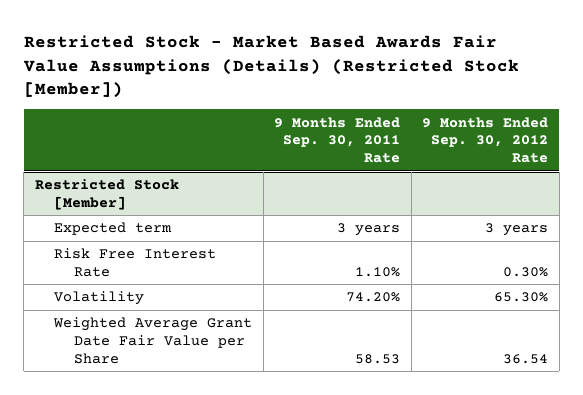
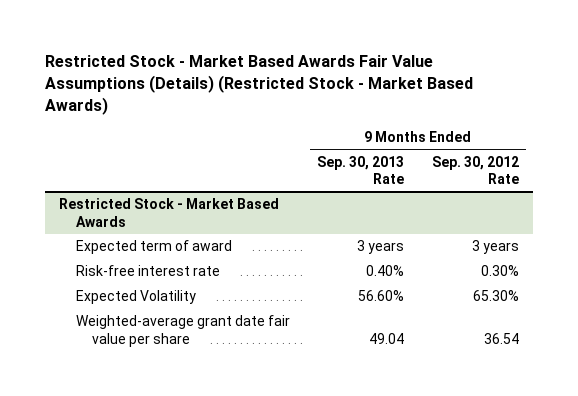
- Restricted Stock - Market Based Awards Fair Value Assumptions (Details) (Restricted Stock [Member])
+ Restricted Stock - Market Based Awards Fair Value Assumptions (Details) (Restricted Stock - Market Based Awards)
- | 9 Months Ended Sep. 30, 2011 Rate | 9 Months Ended Sep. 30, 2012 Rate
+ | 9 Months Ended Sep. 30, 2013 Rate | 9 Months Ended Sep. 30, 2012 Rate
- Restricted Stock [Member]
- Expected term | 3 years | 3 years
- Risk Free Interest Rate | 1.10% | 0.30%
- Volatility | 74.20% | 65.30%
- Weighted Average Grant Date Fair Value per Share | 58.53 | 36.54
+ Restricted Stock - Market Based Awards
+ Expected term of award | 3 years | 3 years
+ Risk-free interest rate | 0.40% | 0.30%
+ Expected Volatility | 56.60% | 65.30%
+ Weighted-average grant date fair value per share | 49.04 | 36.54

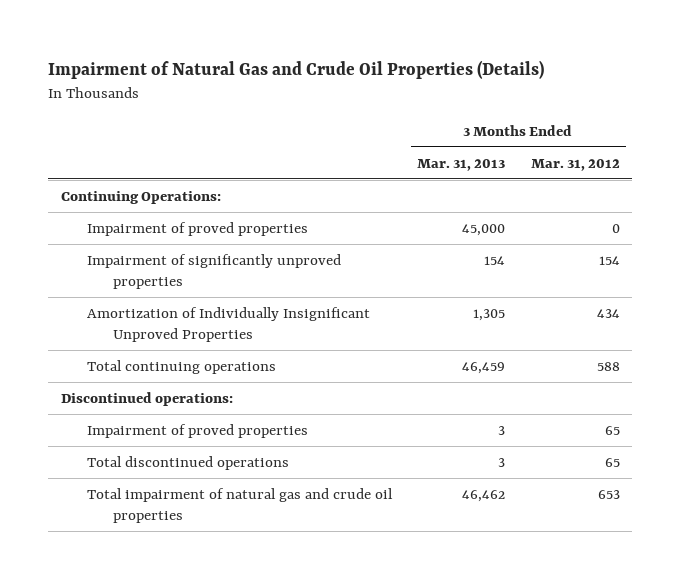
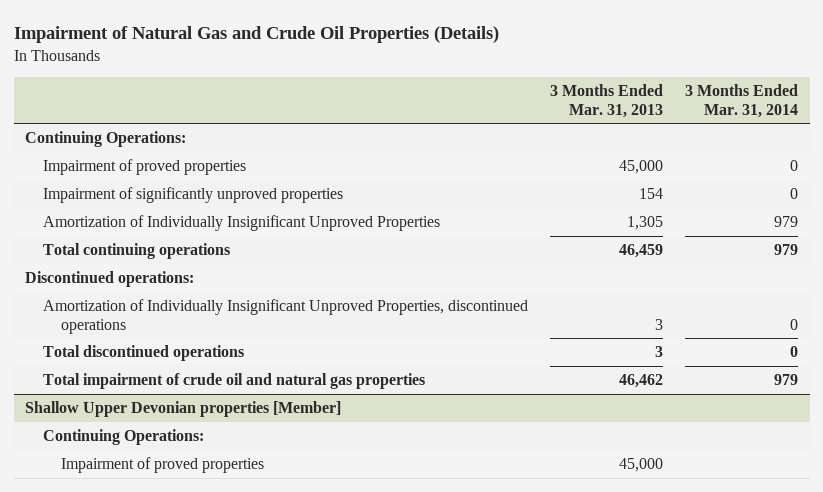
- | 3 Months Ended Mar. 31, 2013 | 3 Months Ended Mar. 31, 2012
+ | 3 Months Ended Mar. 31, 2013 | 3 Months Ended Mar. 31, 2014
- Impairment of proved properties | 3 | 65
+ Amortization of Individually Insignificant Unproved Properties, discontinued operations | 3 | 0
- Total impairment of natural gas and crude oil properties | 46,462 | 653
+ Total impairment of crude oil and natural gas properties | 46,462 | 979
+ Shallow Upper Devonian properties [Member]
+ Continuing Operations:
+ Impairment of proved properties | 45,000 |

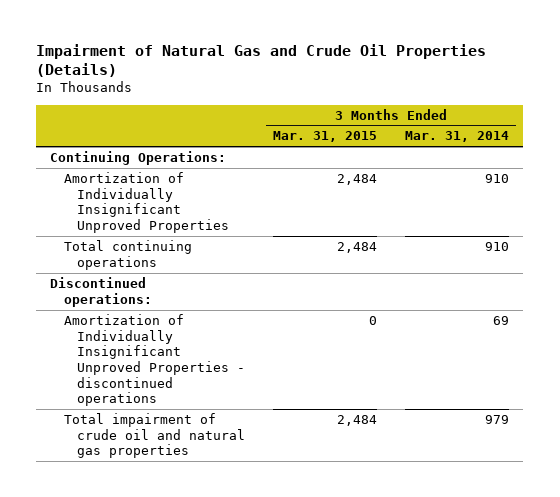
- | 3 Months Ended Mar. 31, 2013 | 3 Months Ended Mar. 31, 2014
+ | 3 Months Ended Mar. 31, 2015 | 3 Months Ended Mar. 31, 2014
- Impairment of proved properties | 45,000 | 0
- Impairment of significantly unproved properties | 154 | 0
- Amortization of Individually Insignificant Unproved Properties | 1,305 | 979
- Total continuing operations | 46,459 | 979
+ Amortization of Individually Insignificant Unproved Properties | 2,484 | 910
+ Total continuing operations | 2,484 | 910
- Amortization of Individually Insignificant Unproved Properties, discontinued operations | 3 | 0
- Total discontinued operations | 3 | 0
+ Amortization of Individually Insignificant Unproved Properties - discontinued operations | 0 | 69
- Shallow Upper Devonian properties [Member]
- Continuing Operations:
- Impairment of proved properties | 45,000 |

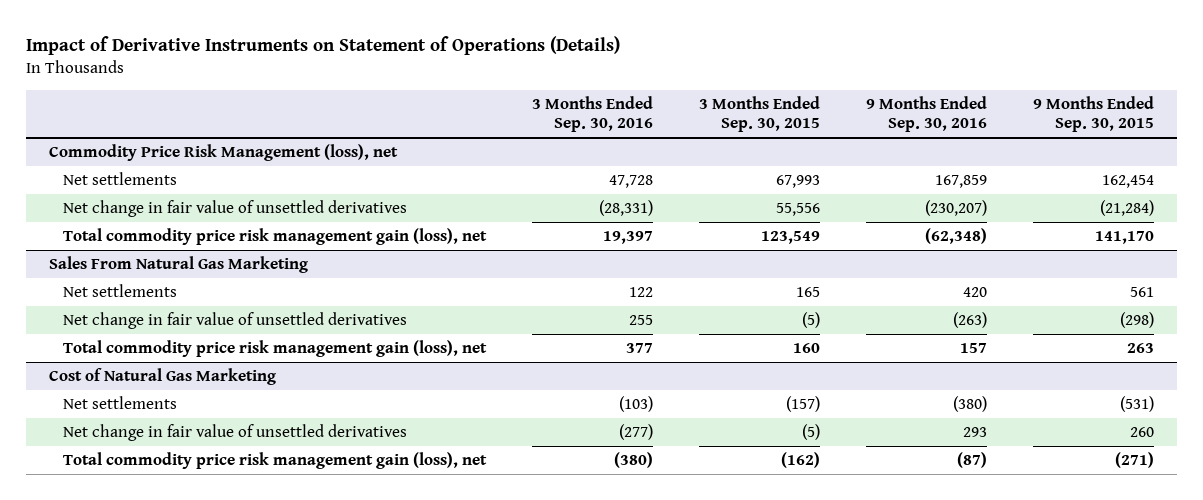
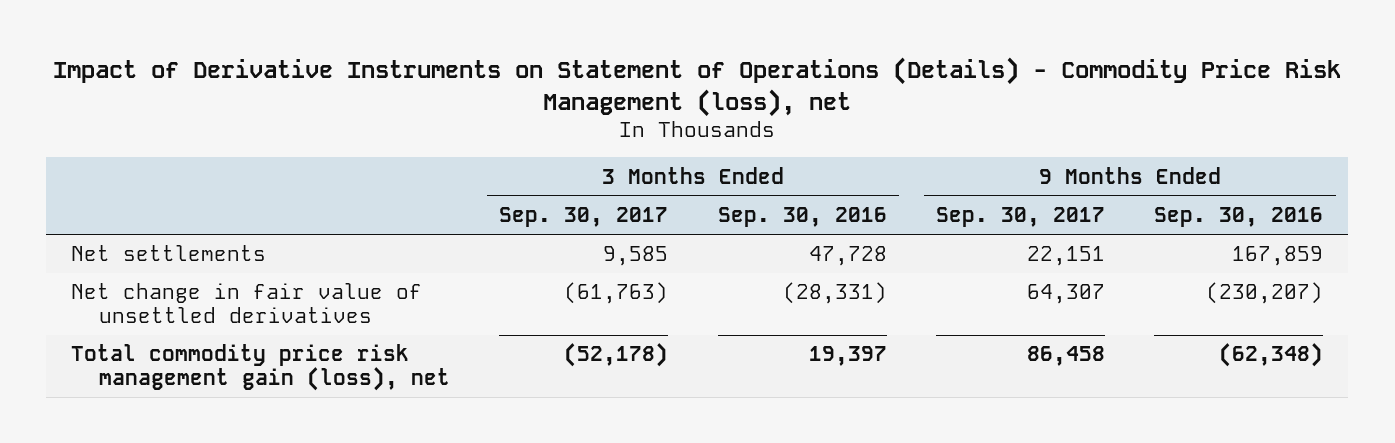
- Impact of Derivative Instruments on Statement of Operations (Details)
+ Impact of Derivative Instruments on Statement of Operations (Details) - Commodity Price Risk Management (loss), net
- | 3 Months Ended Sep. 30, 2016 | 3 Months Ended Sep. 30, 2015 | 9 Months Ended Sep. 30, 2016 | 9 Months Ended Sep. 30, 2015
+ | 3 Months Ended Sep. 30, 2017 | 3 Months Ended Sep. 30, 2016 | 9 Months Ended Sep. 30, 2017 | 9 Months Ended Sep. 30, 2016
- Commodity Price Risk Management (loss), net
- Sales From Natural Gas Marketing
- Net settlements | 122 | 165 | 420 | 561
- Net change in fair value of unsettled derivatives | 255 | (5) | (263) | (298)
- Total commodity price risk management gain (loss), net | 377 | 160 | 157 | 263
- Cost of Natural Gas Marketing
- Net settlements | (103) | (157) | (380) | (531)
- Net change in fair value of unsettled derivatives | (277) | (5) | 293 | 260
- Total commodity price risk management gain (loss), net | (380) | (162) | (87) | (271)

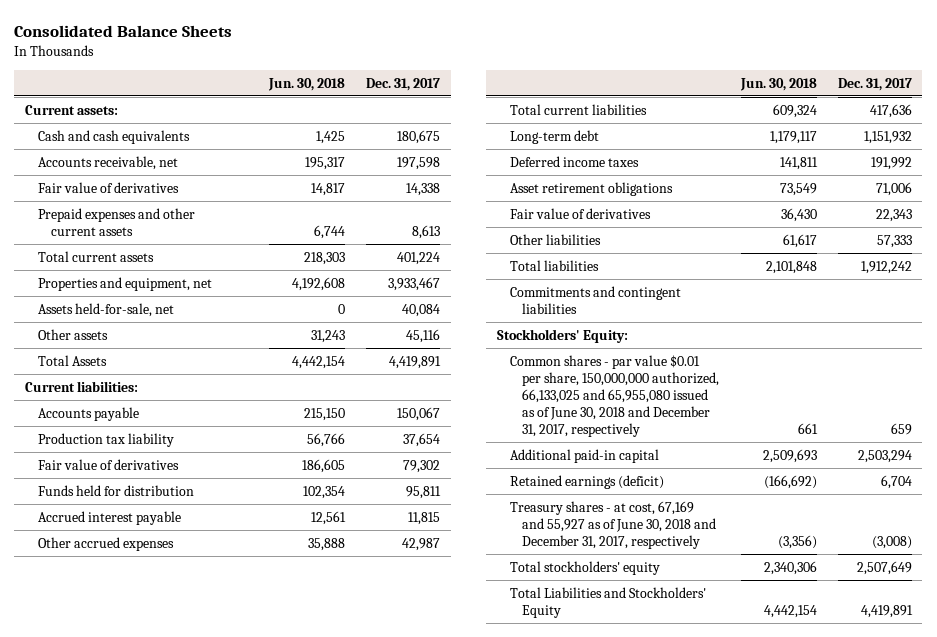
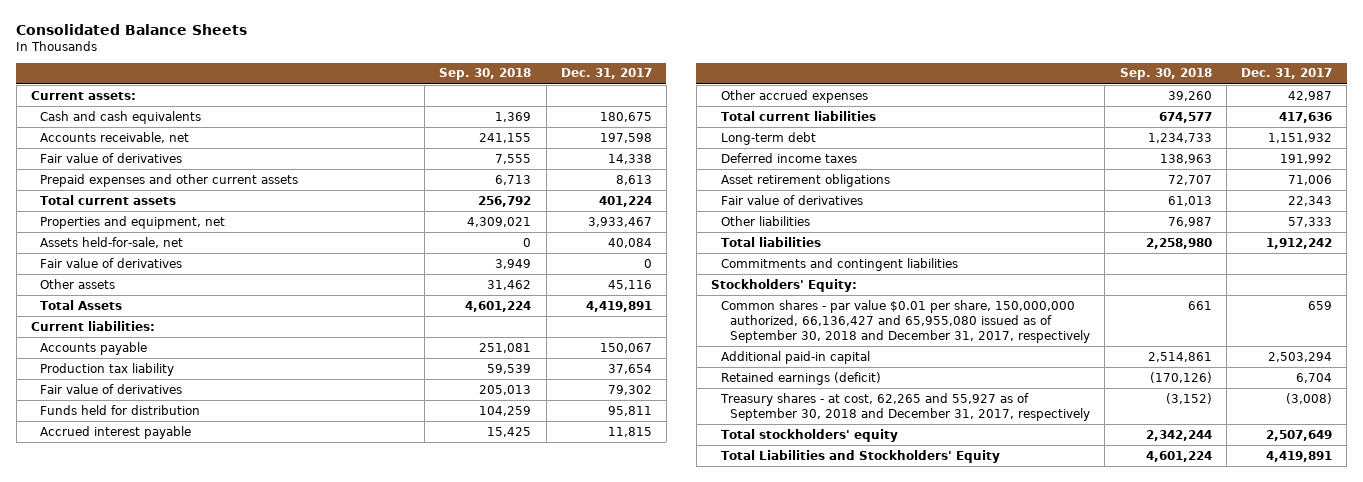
- | Jun. 30, 2018 | Dec. 31, 2017
+ | Sep. 30, 2018 | Dec. 31, 2017
+ Fair value of derivatives | 3,949 | 0
- Common shares - par value $0.01 per share, 150,000,000 authorized, 66,133,025 and 65,955,080 issued as of June 30, 2018 and December 31, 2017, respectively | 661 | 659
+ Common shares - par value $0.01 per share, 150,000,000 authorized, 66,136,427 and 65,955,080 issued as of September 30, 2018 and December 31, 2017, respectively | 661 | 659
- Treasury shares - at cost, 67,169 and 55,927 as of June 30, 2018 and December 31, 2017, respectively | (3,356) | (3,008)
+ Treasury shares - at cost, 62,265 and 55,927 as of September 30, 2018 and December 31, 2017, respectively | (3,152) | (3,008)

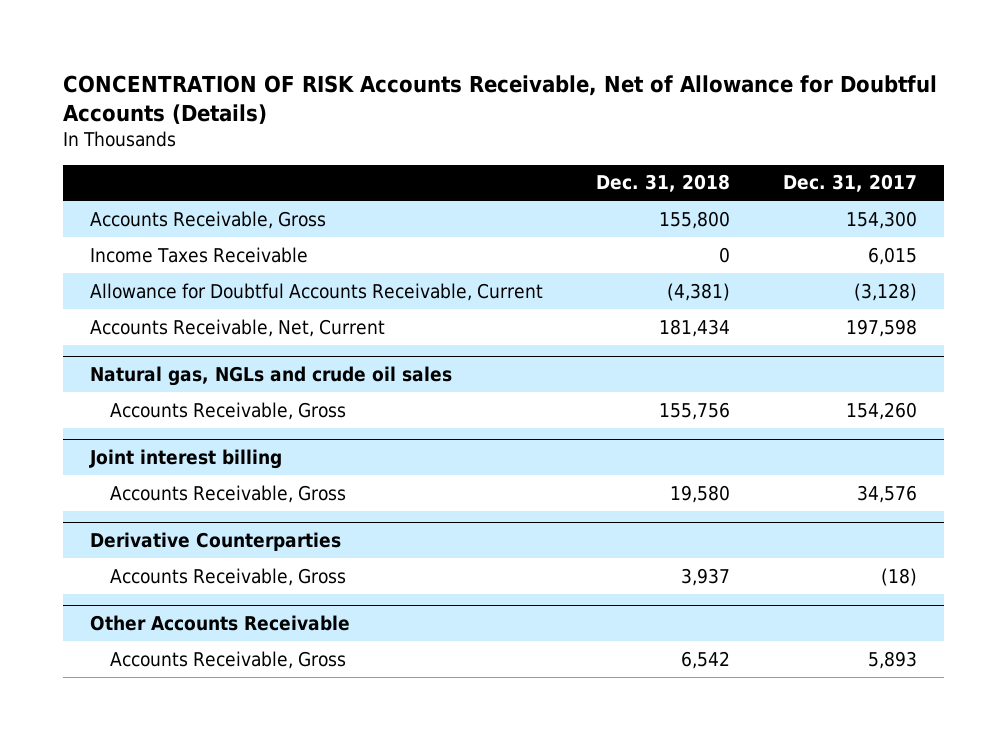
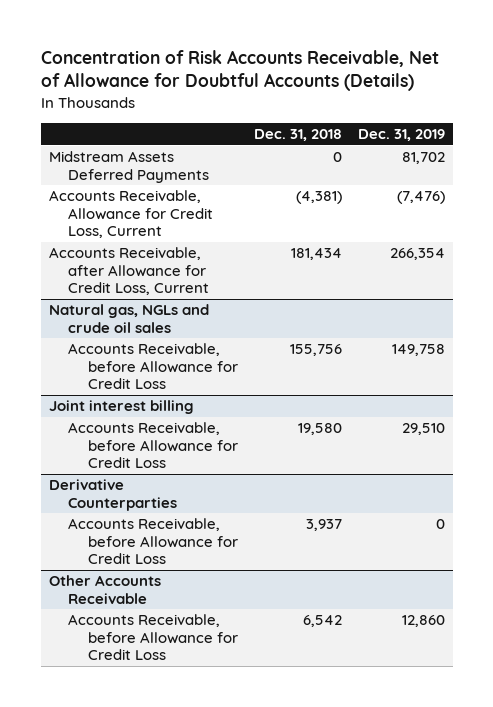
- CONCENTRATION OF RISK Accounts Receivable, Net of Allowance for Doubtful Accounts (Details)
+ Concentration of Risk Accounts Receivable, Net of Allowance for Doubtful Accounts (Details)
- | Dec. 31, 2018 | Dec. 31, 2017
+ | Dec. 31, 2018 | Dec. 31, 2019
- Accounts Receivable, Gross | 155,800 | 154,300
- Income Taxes Receivable | 0 | 6,015
- Allowance for Doubtful Accounts Receivable, Current | (4,381) | (3,128)
- Accounts Receivable, Net, Current | 181,434 | 197,598
+ Midstream Assets Deferred Payments | 0 | 81,702
+ Accounts Receivable, Allowance for Credit Loss, Current | (4,381) | (7,476)
+ Accounts Receivable, after Allowance for Credit Loss, Current | 181,434 | 266,354
@ Natural gas, NGLs and crude oil sales
- Accounts Receivable, Gross | 155,756 | 154,260
+ Accounts Receivable, before Allowance for Credit Loss | 155,756 | 149,758
@ Joint interest billing
- Accounts Receivable, Gross | 19,580 | 34,576
+ Accounts Receivable, before Allowance for Credit Loss | 19,580 | 29,510
@ Derivative Counterparties
- Accounts Receivable, Gross | 3,937 | (18)
+ Accounts Receivable, before Allowance for Credit Loss | 3,937 | 0
@ Other Accounts Receivable
- Accounts Receivable, Gross | 6,542 | 5,893
+ Accounts Receivable, before Allowance for Credit Loss | 6,542 | 12,860

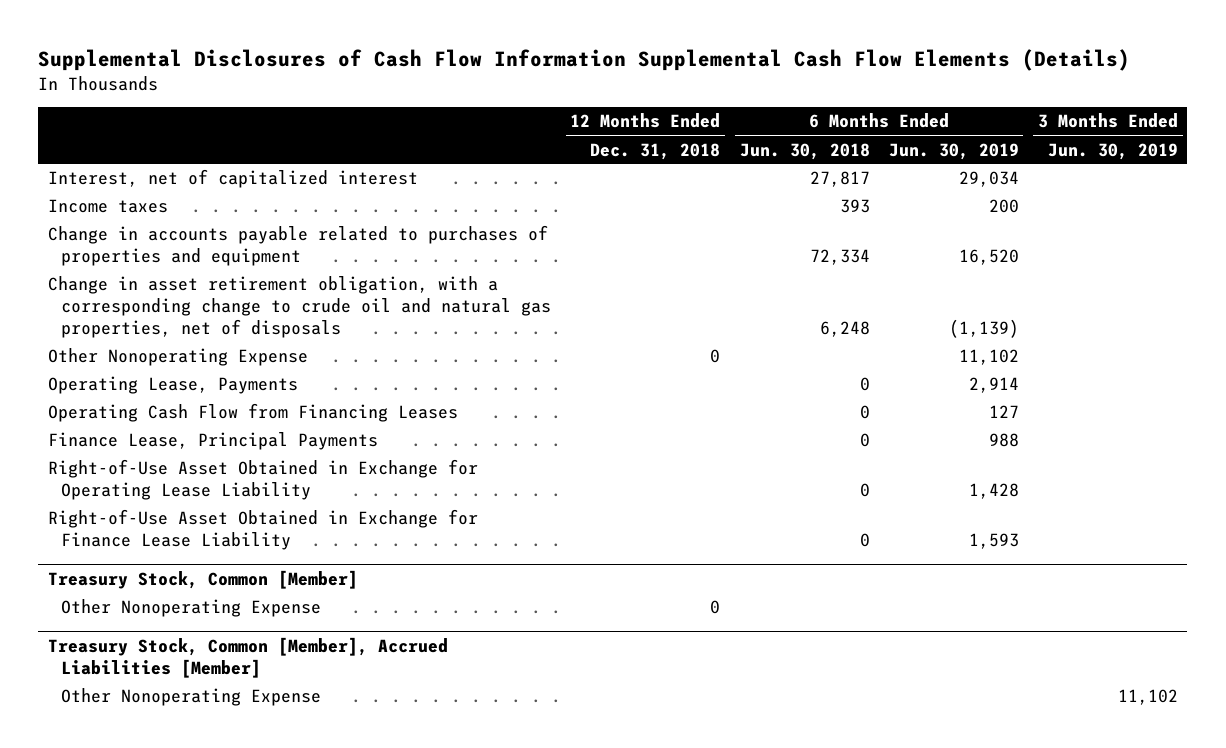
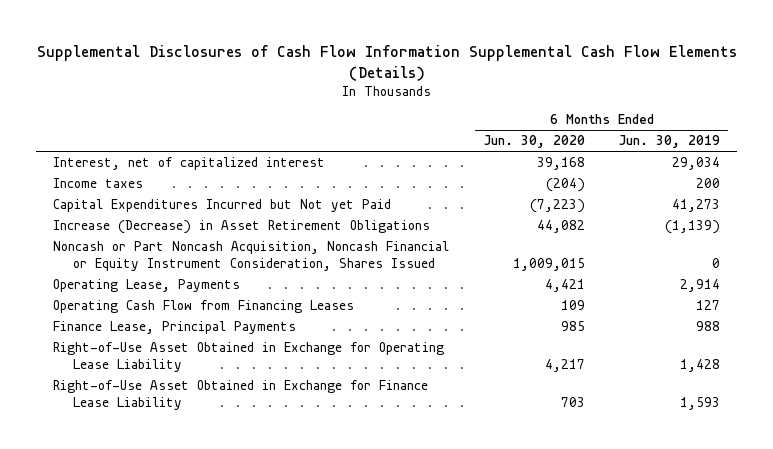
- | 12 Months Ended Dec. 31, 2018 | 6 Months Ended Jun. 30, 2018 | 6 Months Ended Jun. 30, 2019 | 3 Months Ended Jun. 30, 2019
+ | 6 Months Ended Jun. 30, 2020 | 6 Months Ended Jun. 30, 2019
- Change in accounts payable related to purchases of properties and equipment | | 72,334 | 16,520 |
- Change in asset retirement obligation, with a corresponding change to crude oil and natural gas properties, net of disposals | | 6,248 | (1,139) |
- Other Nonoperating Expense | 0 | | 11,102 |
+ Capital Expenditures Incurred but Not yet Paid | (7,223) | 41,273
+ Increase (Decrease) in Asset Retirement Obligations | 44,082 | (1,139)
+ Noncash or Part Noncash Acquisition, Noncash Financial or Equity Instrument Consideration, Shares Issued | 1,009,015 | 0
- Treasury Stock, Common [Member]
- Other Nonoperating Expense | 0 | | |
- Treasury Stock, Common [Member], Accrued Liabilities [Member]
- Other Nonoperating Expense | | | | 11,102

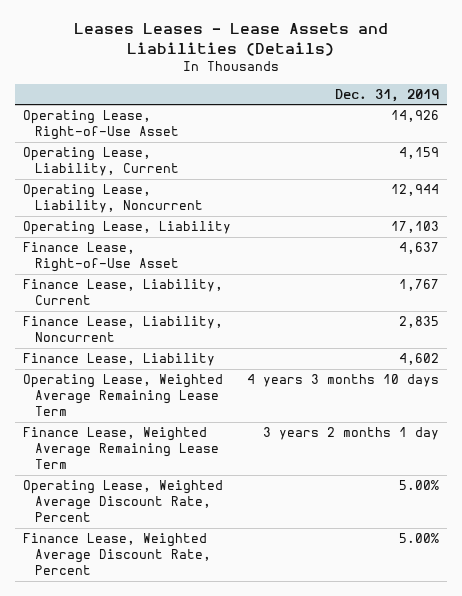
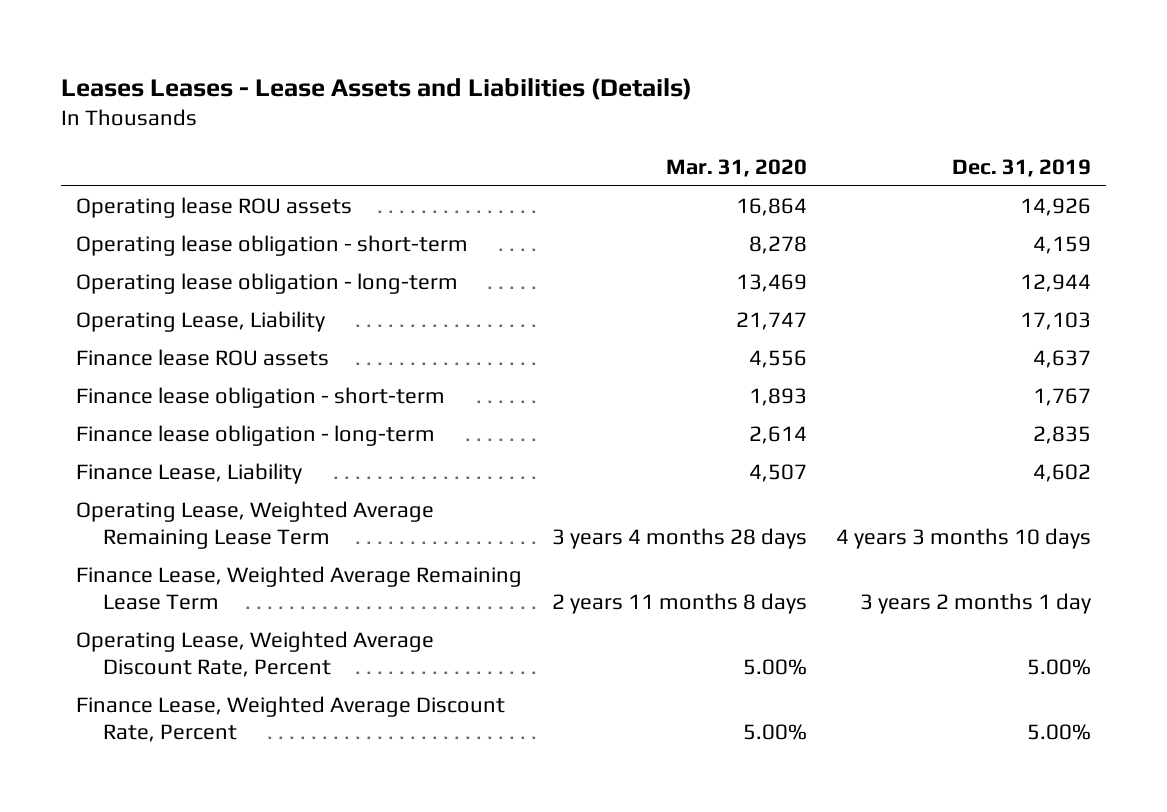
- | Dec. 31, 2019
+ | Mar. 31, 2020 | Dec. 31, 2019
- Operating Lease, Right-of-Use Asset | 14,926
- Operating Lease, Liability, Current | 4,159
- Operating Lease, Liability, Noncurrent | 12,944
+ Operating lease ROU assets | 16,864 | 14,926
+ Operating lease obligation - short-term | 8,278 | 4,159
+ Operating lease obligation - long-term | 13,469 | 12,944
- Finance Lease, Right-of-Use Asset | 4,637
- Finance Lease, Liability, Current | 1,767
- Finance Lease, Liability, Noncurrent | 2,835
+ Finance lease ROU assets | 4,556 | 4,637
+ Finance lease obligation - short-term | 1,893 | 1,767
+ Finance lease obligation - long-term | 2,614 | 2,835

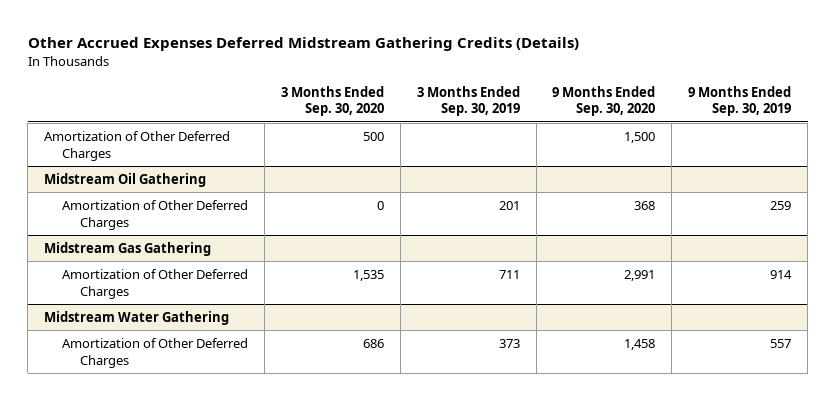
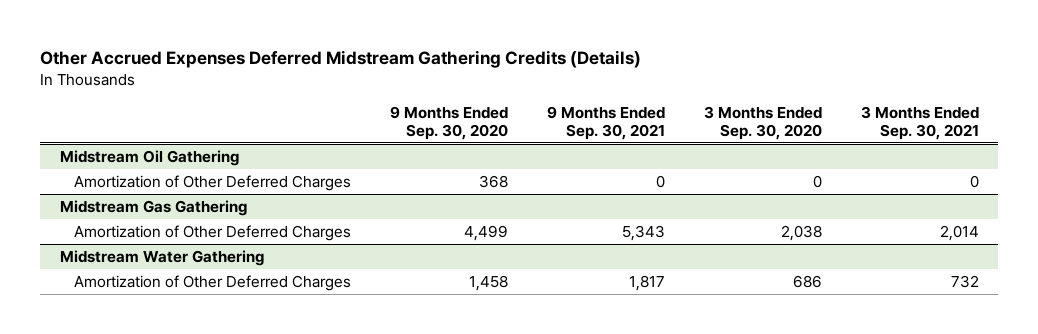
- | 3 Months Ended Sep. 30, 2020 | 3 Months Ended Sep. 30, 2019 | 9 Months Ended Sep. 30, 2020 | 9 Months Ended Sep. 30, 2019
+ | 9 Months Ended Sep. 30, 2020 | 9 Months Ended Sep. 30, 2021 | 3 Months Ended Sep. 30, 2020 | 3 Months Ended Sep. 30, 2021
- Amortization of Other Deferred Charges | 500 | | 1,500 |
@ Midstream Gas Gathering
- Amortization of Other Deferred Charges | 1,535 | 711 | 2,991 | 914
+ Amortization of Other Deferred Charges | 4,499 | 5,343 | 2,038 | 2,014

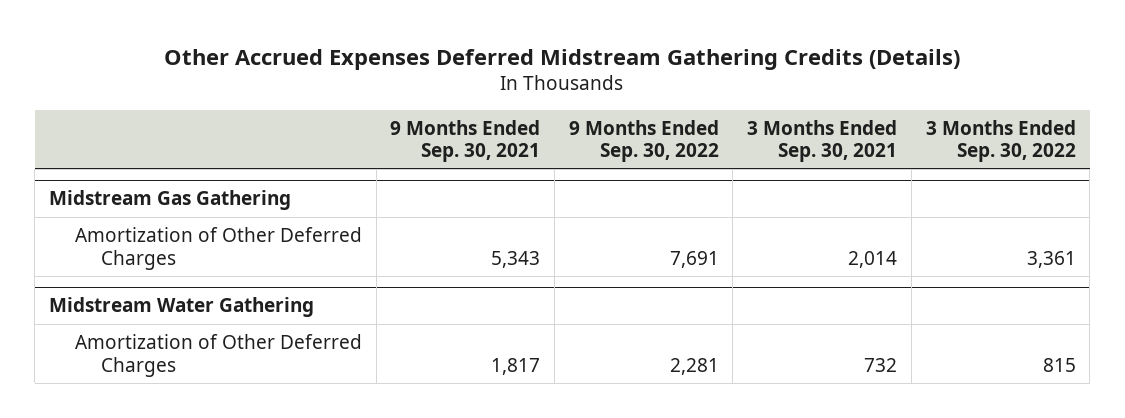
- | 9 Months Ended Sep. 30, 2020 | 9 Months Ended Sep. 30, 2021 | 3 Months Ended Sep. 30, 2020 | 3 Months Ended Sep. 30, 2021
+ | 9 Months Ended Sep. 30, 2021 | 9 Months Ended Sep. 30, 2022 | 3 Months Ended Sep. 30, 2021 | 3 Months Ended Sep. 30, 2022
- Midstream Oil Gathering
- Amortization of Other Deferred Charges | 368 | 0 | 0 | 0

